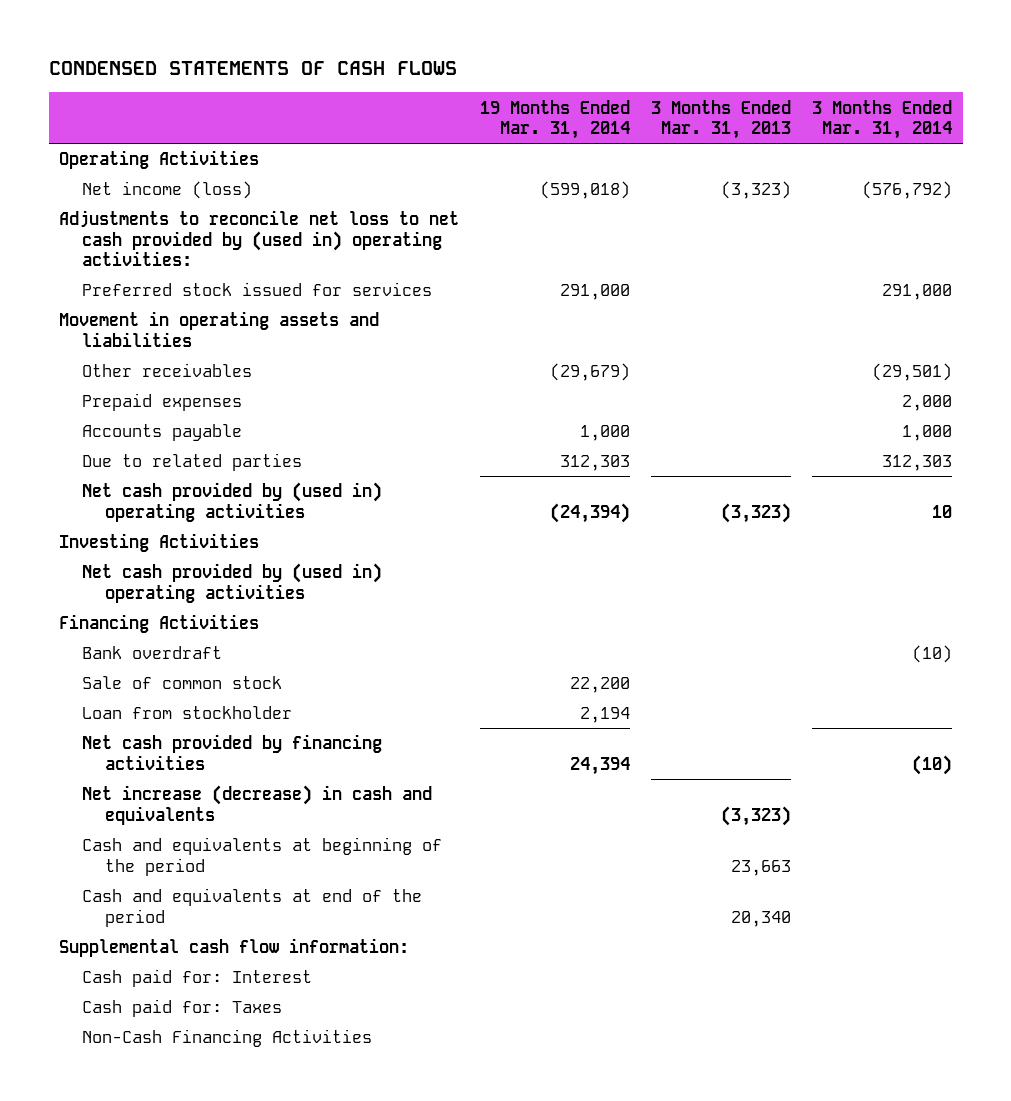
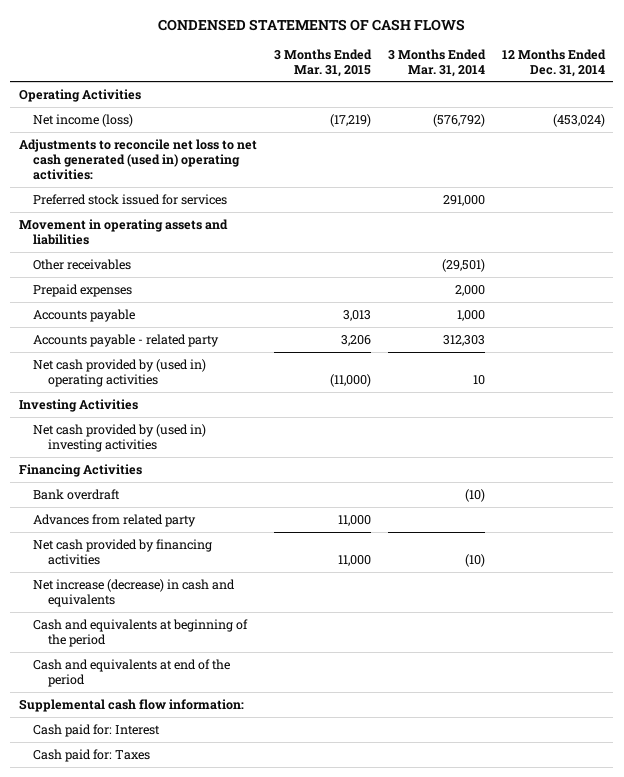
- | 19 Months Ended Mar. 31, 2014 | 3 Months Ended Mar. 31, 2013 | 3 Months Ended Mar. 31, 2014
+ | 3 Months Ended Mar. 31, 2015 | 3 Months Ended Mar. 31, 2014 | 12 Months Ended Dec. 31, 2014
- Adjustments to reconcile net loss to net cash provided by (used in) operating activities:
+ Adjustments to reconcile net loss to net cash generated (used in) operating activities:
- Due to related parties | 312,303 | | 312,303
+ Accounts payable - related party | 3,206 | 312,303 |
- Net cash provided by (used in) operating activities
+ Net cash provided by (used in) investing activities
- Sale of common stock | 22,200 | |
- Loan from stockholder | 2,194 | |
+ Advances from related party | 11,000 | |
- Non-Cash Financing Activities

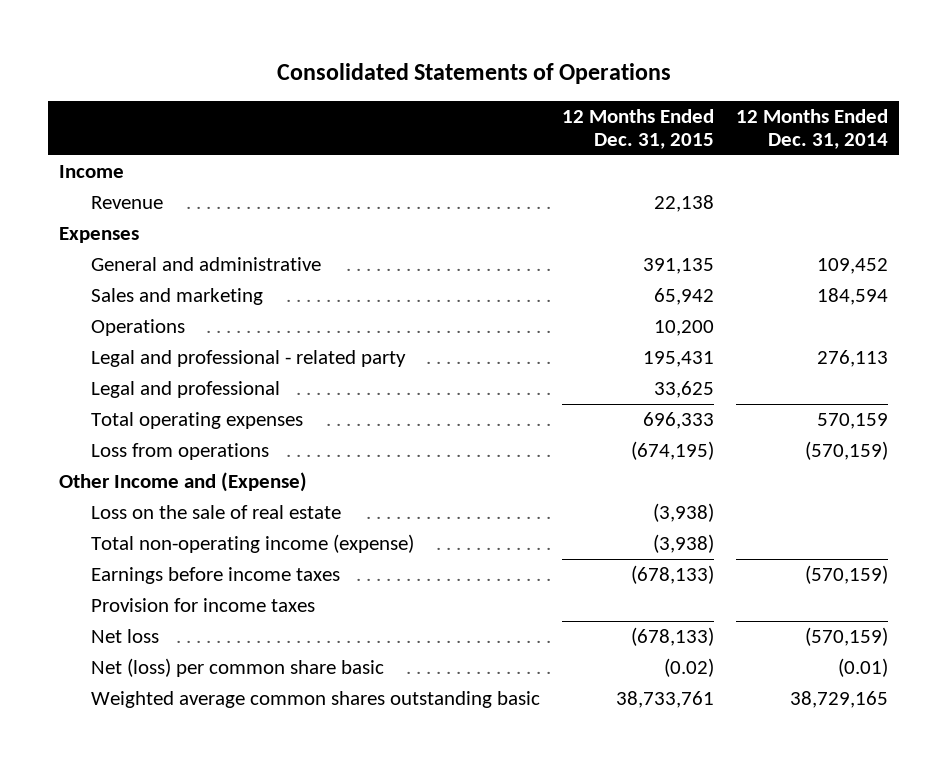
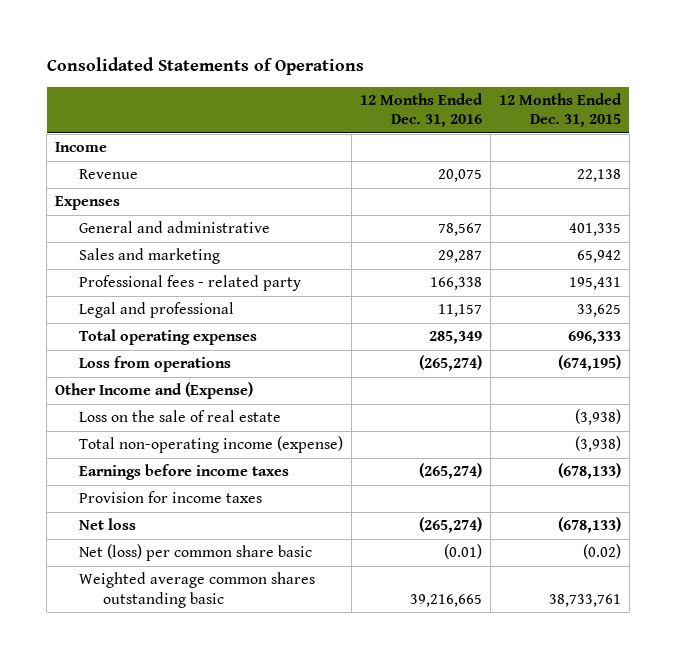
- | 12 Months Ended Dec. 31, 2015 | 12 Months Ended Dec. 31, 2014
+ | 12 Months Ended Dec. 31, 2016 | 12 Months Ended Dec. 31, 2015
- General and administrative | 391,135 | 109,452
+ General and administrative | 78,567 | 401,335
- Operations | 10,200 |
- Legal and professional - related party | 195,431 | 276,113
+ Professional fees - related party | 166,338 | 195,431

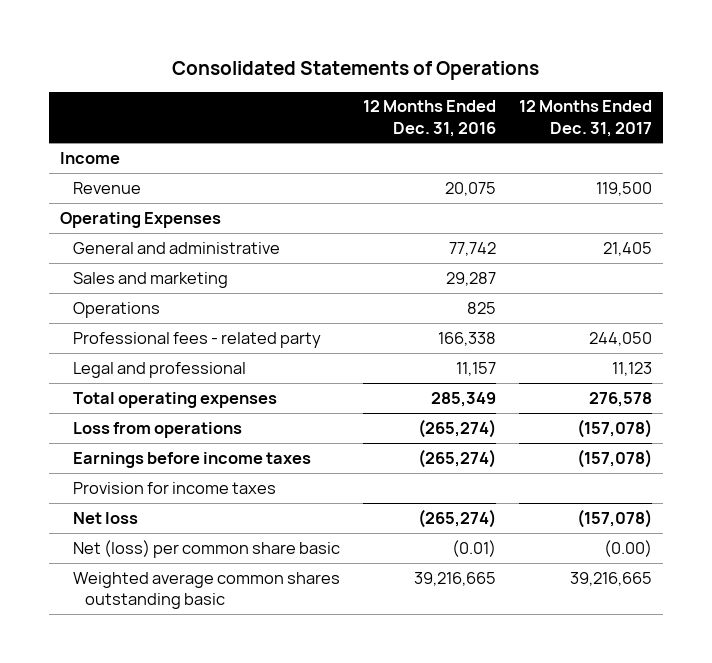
- | 12 Months Ended Dec. 31, 2016 | 12 Months Ended Dec. 31, 2015
+ | 12 Months Ended Dec. 31, 2016 | 12 Months Ended Dec. 31, 2017
- Expenses
- General and administrative | 78,567 | 401,335
+ Operating Expenses
+ General and administrative | 77,742 | 21,405
+ Operations | 825 |
- Other Income and (Expense)
- Loss on the sale of real estate | | (3,938)
- Total non-operating income (expense) | | (3,938)

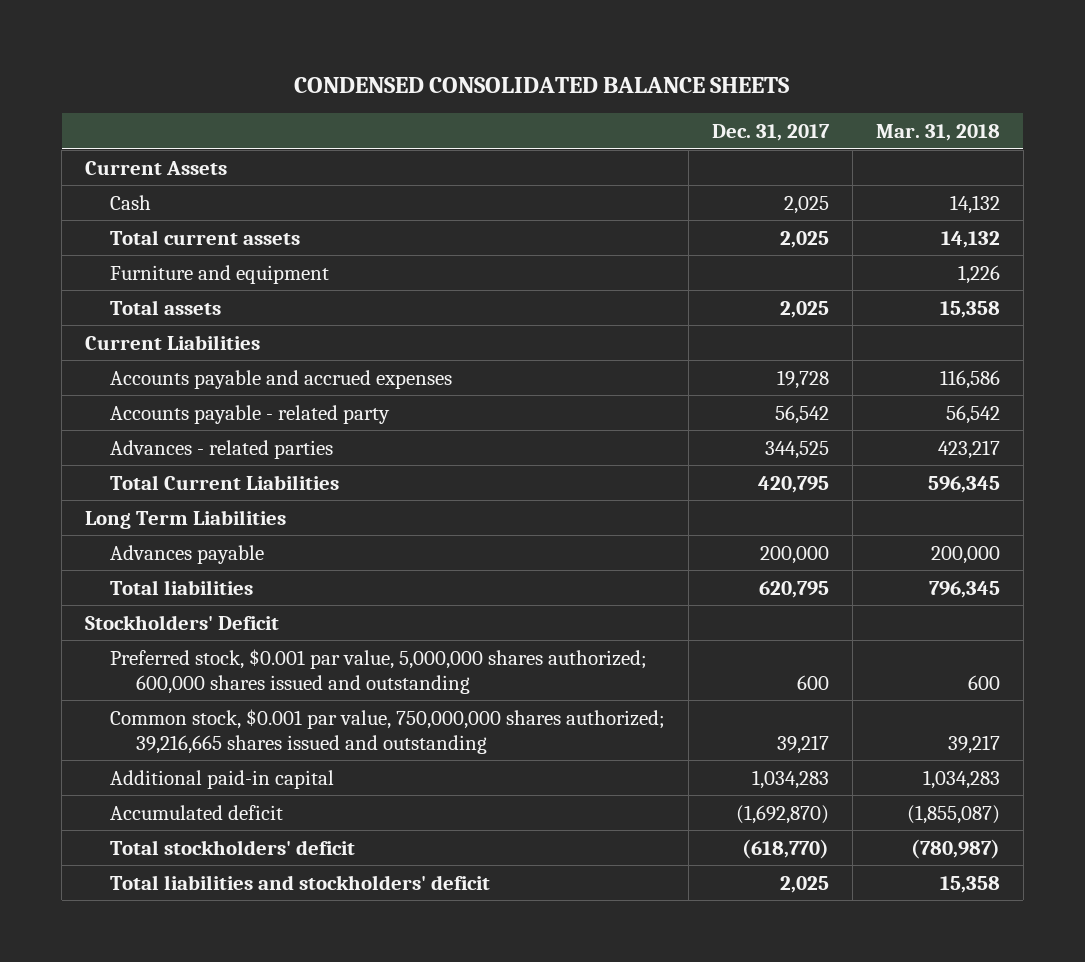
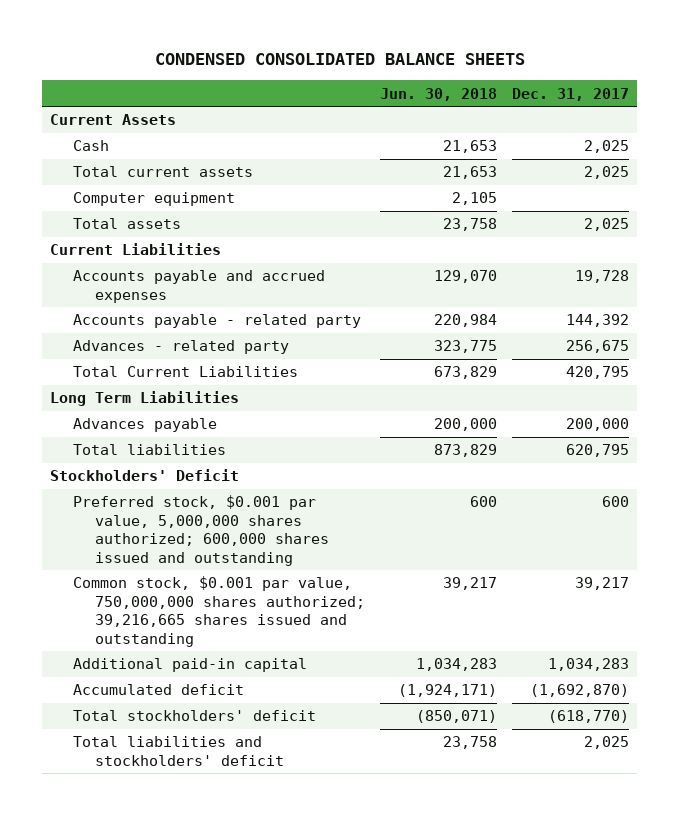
- | Dec. 31, 2017 | Mar. 31, 2018
+ | Jun. 30, 2018 | Dec. 31, 2017
- Furniture and equipment | | 1,226
+ Computer equipment | 2,105 |
- Accounts payable - related party | 56,542 | 56,542
- Advances - related parties | 344,525 | 423,217
+ Accounts payable - related party | 220,984 | 144,392
+ Advances - related party | 323,775 | 256,675

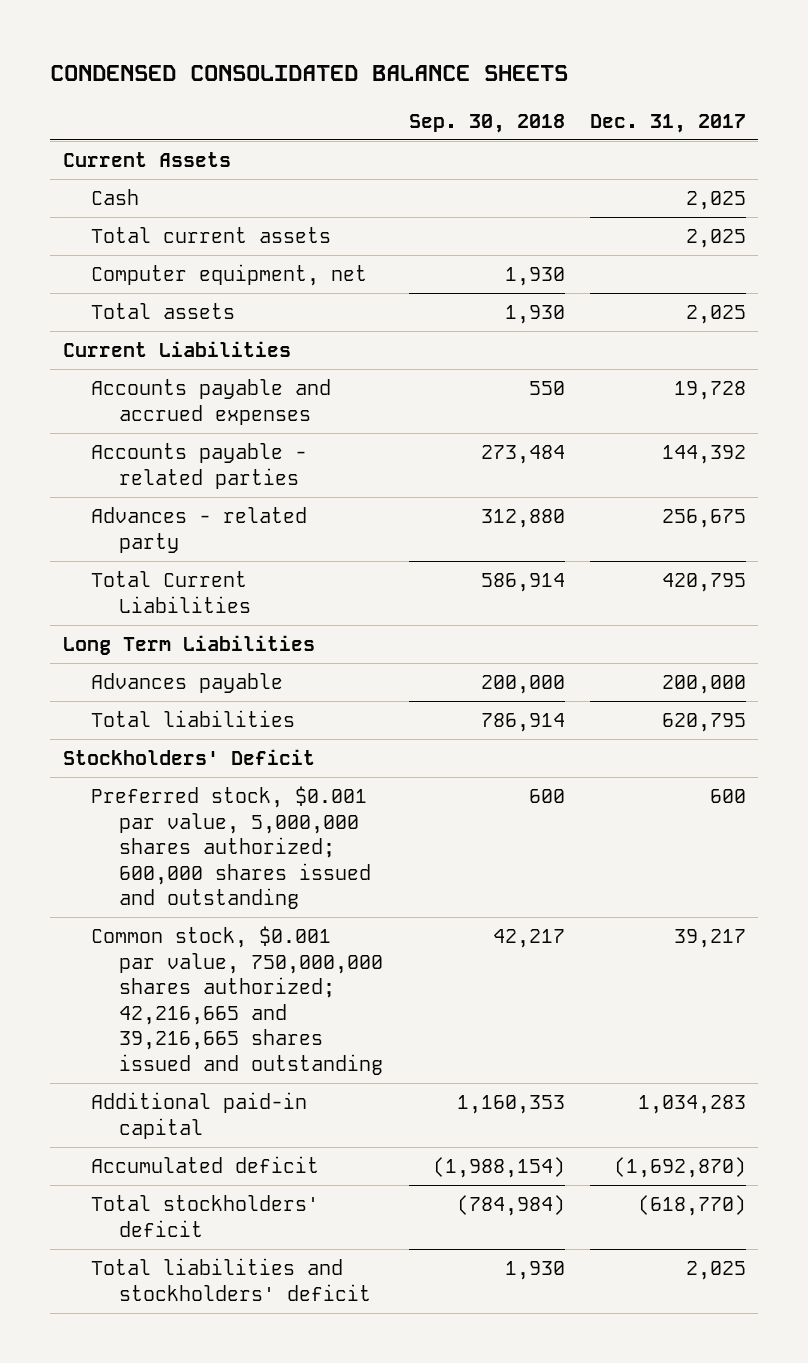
- | Jun. 30, 2018 | Dec. 31, 2017
+ | Sep. 30, 2018 | Dec. 31, 2017
- Computer equipment | 2,105 |
+ Computer equipment, net | 1,930 |
- Accounts payable - related party | 220,984 | 144,392
+ Accounts payable - related parties | 273,484 | 144,392
- Common stock, $0.001 par value, 750,000,000 shares authorized; 39,216,665 shares issued and outstanding | 39,217 | 39,217
+ Common stock, $0.001 par value, 750,000,000 shares authorized; 42,216,665 and 39,216,665 shares issued and outstanding | 42,217 | 39,217

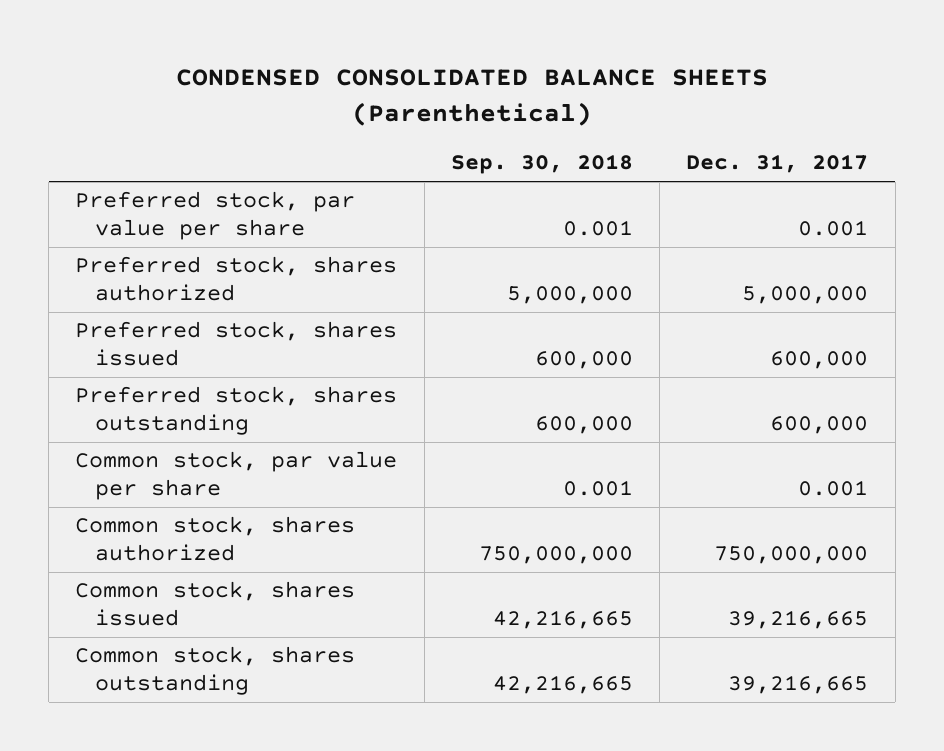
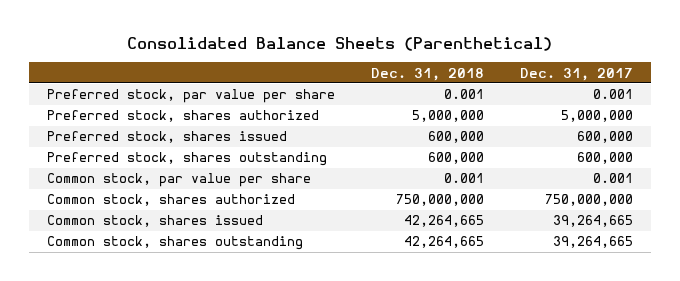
- CONDENSED CONSOLIDATED BALANCE SHEETS (Parenthetical)
+ Consolidated Balance Sheets (Parenthetical)
- | Sep. 30, 2018 | Dec. 31, 2017
+ | Dec. 31, 2018 | Dec. 31, 2017
- Common stock, shares issued | 42,216,665 | 39,216,665
- Common stock, shares outstanding | 42,216,665 | 39,216,665
+ Common stock, shares issued | 42,264,665 | 39,264,665
+ Common stock, shares outstanding | 42,264,665 | 39,264,665

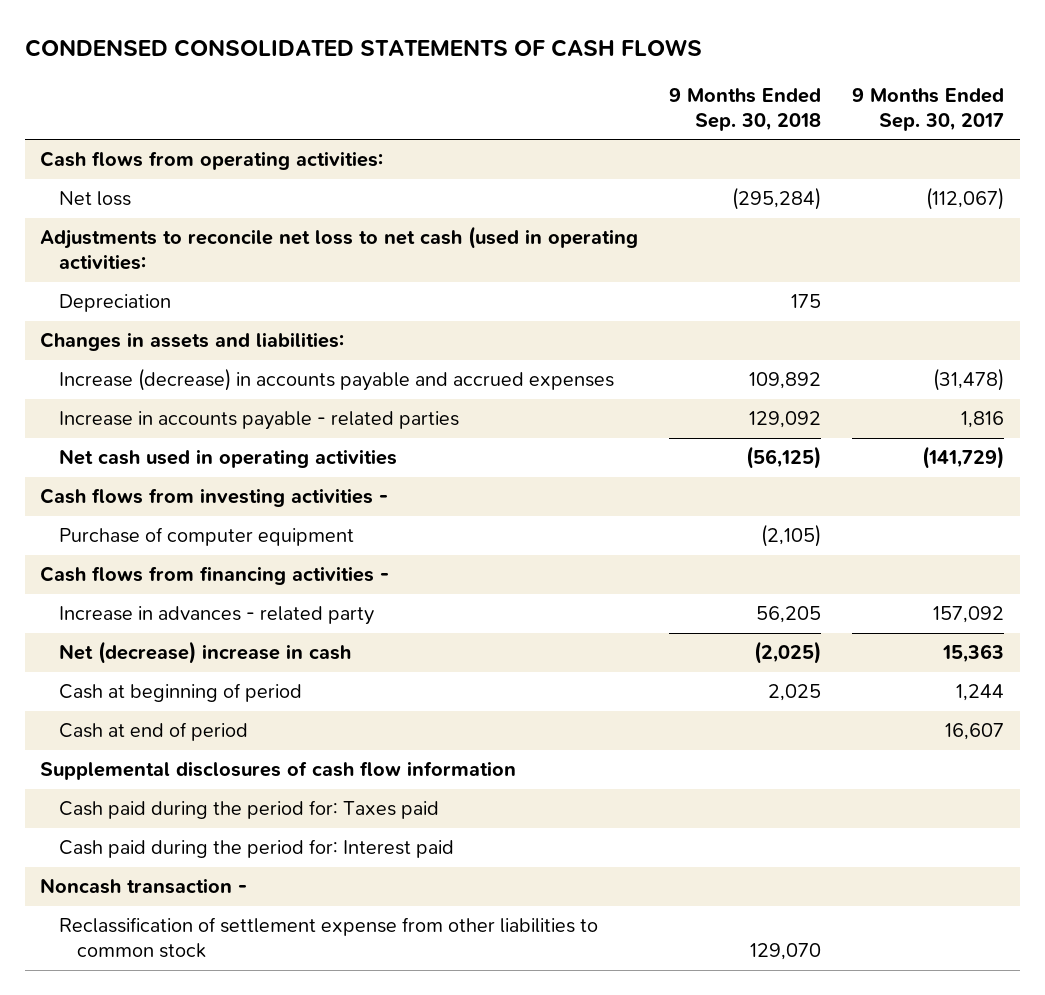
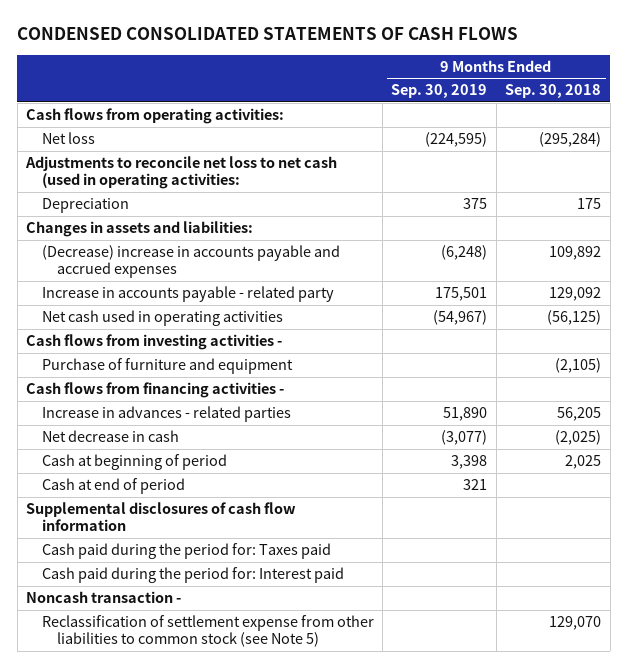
- | 9 Months Ended Sep. 30, 2018 | 9 Months Ended Sep. 30, 2017
+ | 9 Months Ended Sep. 30, 2019 | 9 Months Ended Sep. 30, 2018
- Increase (decrease) in accounts payable and accrued expenses | 109,892 | (31,478)
- Increase in accounts payable - related parties | 129,092 | 1,816
+ (Decrease) increase in accounts payable and accrued expenses | (6,248) | 109,892
+ Increase in accounts payable - related party | 175,501 | 129,092
- Purchase of computer equipment | (2,105) |
+ Purchase of furniture and equipment | | (2,105)
- Increase in advances - related party | 56,205 | 157,092
- Net (decrease) increase in cash | (2,025) | 15,363
+ Increase in advances - related parties | 51,890 | 56,205
+ Net decrease in cash | (3,077) | (2,025)
- Reclassification of settlement expense from other liabilities to common stock | 129,070 |
+ Reclassification of settlement expense from other liabilities to common stock (see Note 5) | | 129,070

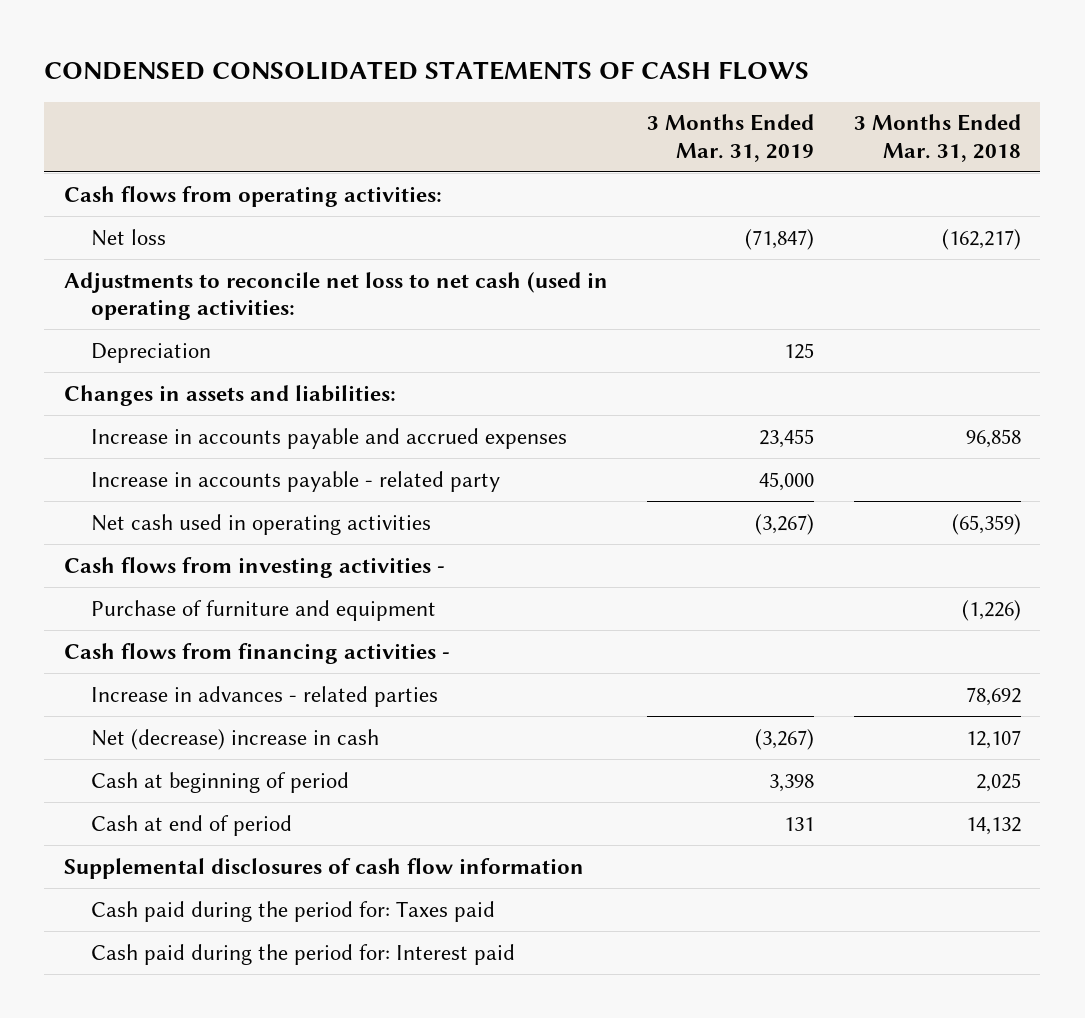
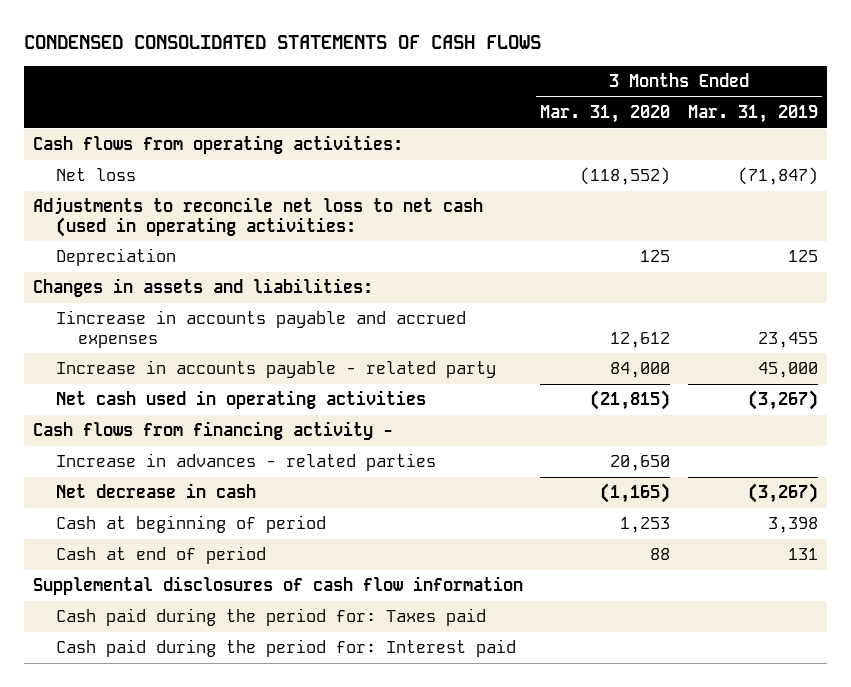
- | 3 Months Ended Mar. 31, 2019 | 3 Months Ended Mar. 31, 2018
+ | 3 Months Ended Mar. 31, 2020 | 3 Months Ended Mar. 31, 2019
- Increase in accounts payable and accrued expenses | 23,455 | 96,858
+ Iincrease in accounts payable and accrued expenses | 12,612 | 23,455
- Cash flows from investing activities -
- Purchase of furniture and equipment | | (1,226)
- Cash flows from financing activities -
+ Cash flows from financing activity -
- Net (decrease) increase in cash | (3,267) | 12,107
+ Net decrease in cash | (1,165) | (3,267)

